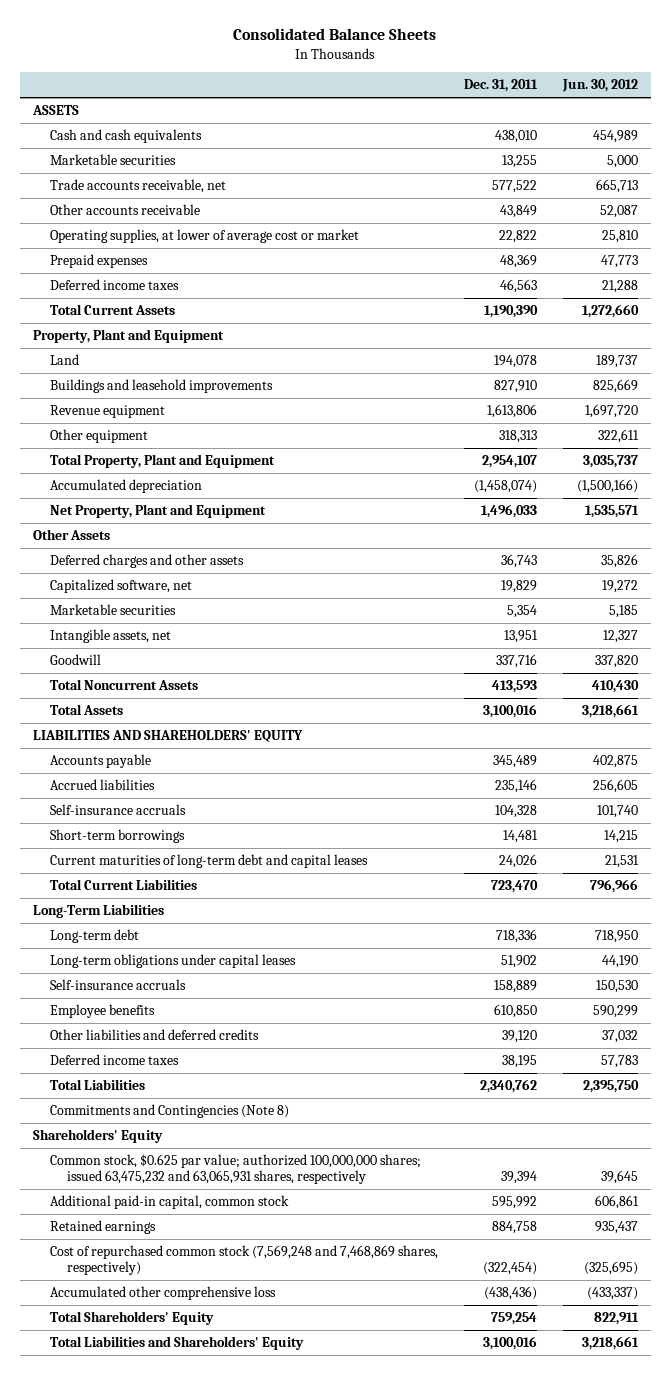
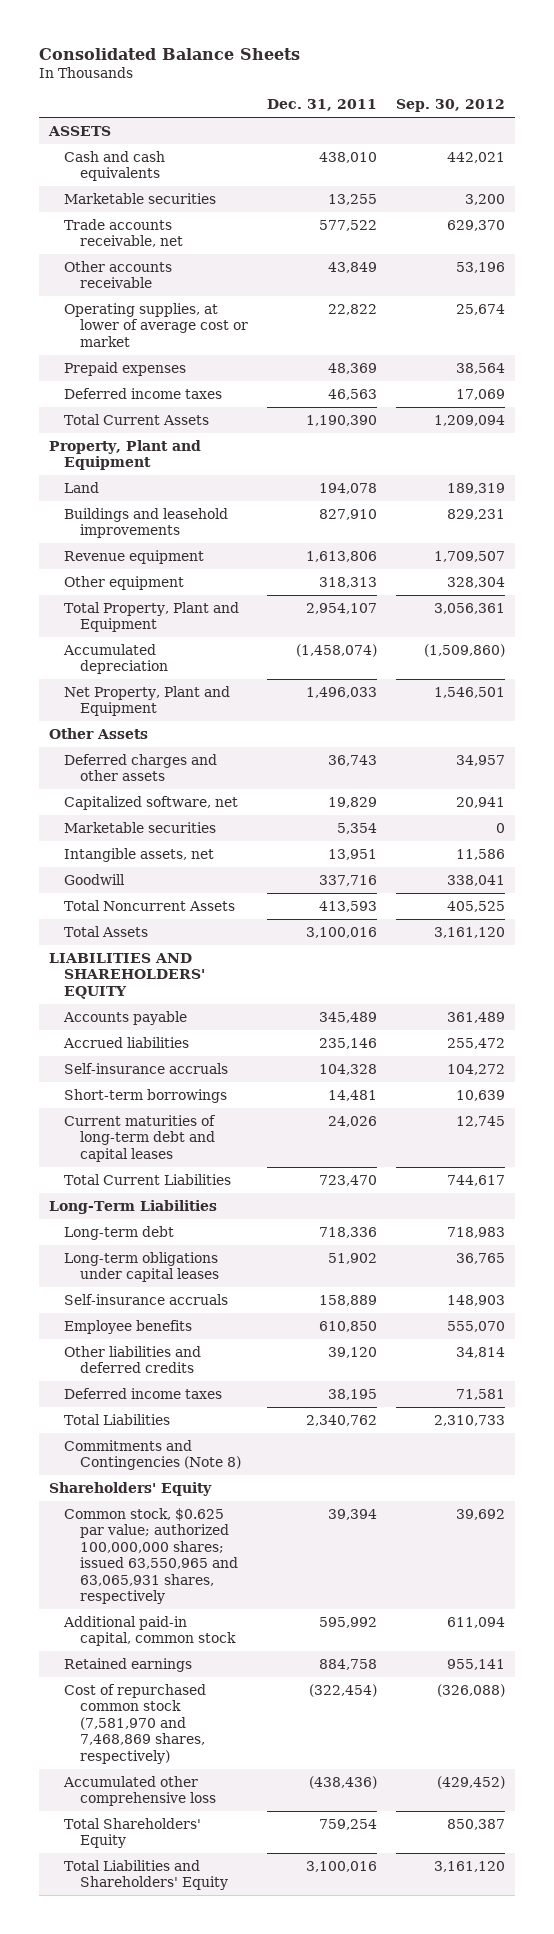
- | Dec. 31, 2011 | Jun. 30, 2012
+ | Dec. 31, 2011 | Sep. 30, 2012
- Common stock, $0.625 par value; authorized 100,000,000 shares; issued 63,475,232 and 63,065,931 shares, respectively | 39,394 | 39,645
+ Common stock, $0.625 par value; authorized 100,000,000 shares; issued 63,550,965 and 63,065,931 shares, respectively | 39,394 | 39,692
- Cost of repurchased common stock (7,569,248 and 7,468,869 shares, respectively) | (322,454) | (325,695)
+ Cost of repurchased common stock (7,581,970 and 7,468,869 shares, respectively) | (322,454) | (326,088)

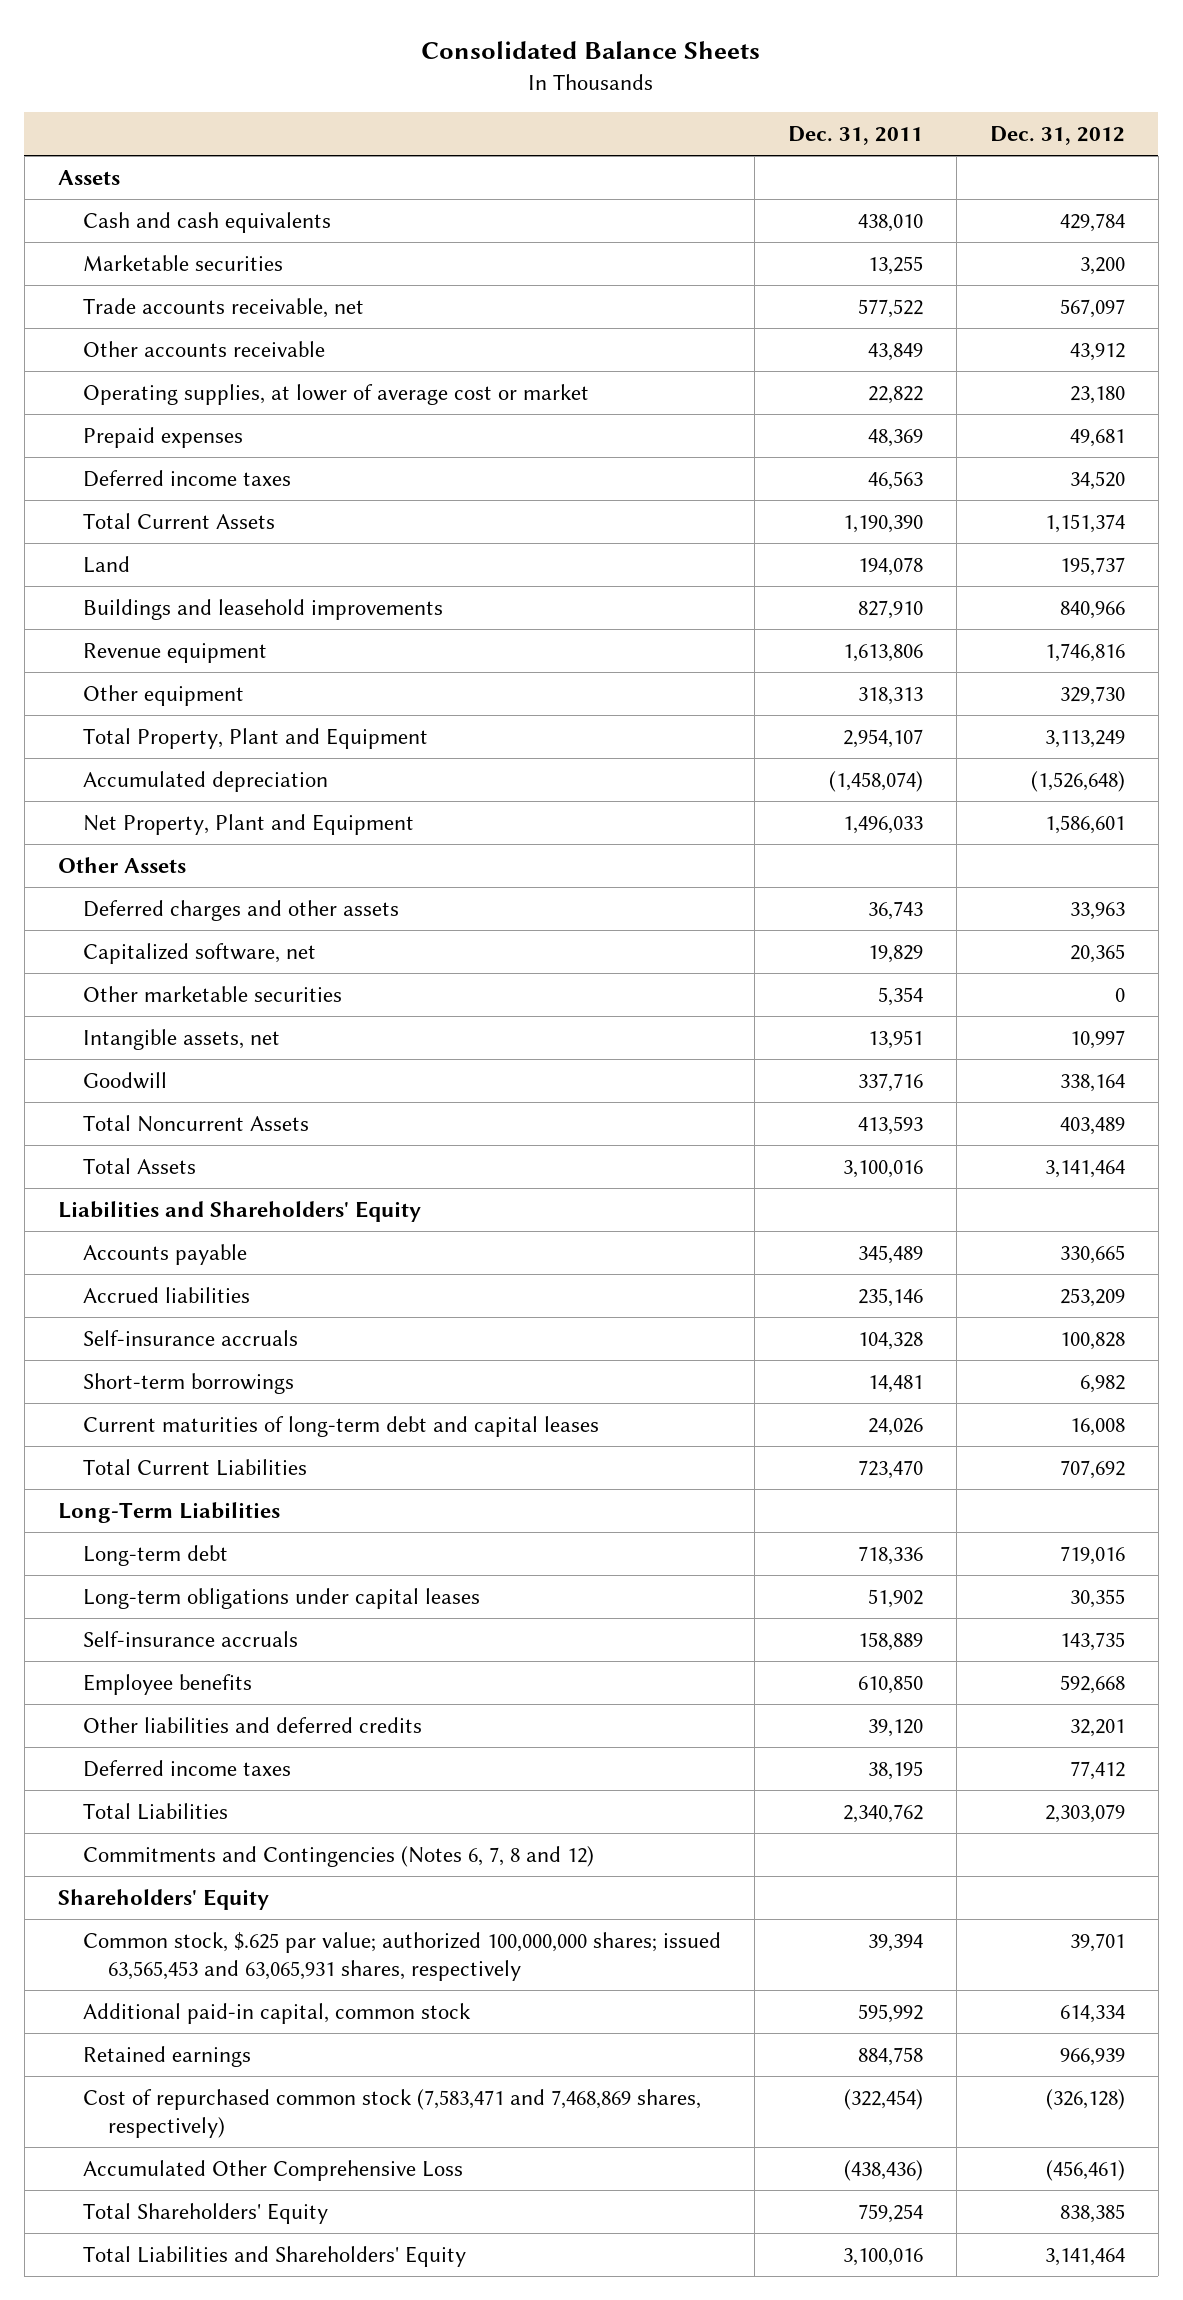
- | Dec. 31, 2011 | Sep. 30, 2012
+ | Dec. 31, 2011 | Dec. 31, 2012
- ASSETS
+ Assets
- Property, Plant and Equipment
- Marketable securities | 5,354 | 0
+ Other marketable securities | 5,354 | 0
- LIABILITIES AND SHAREHOLDERS' EQUITY
+ Liabilities and Shareholders' Equity
- Commitments and Contingencies (Note 8)
+ Commitments and Contingencies (Notes 6, 7, 8 and 12)
- Common stock, $0.625 par value; authorized 100,000,000 shares; issued 63,550,965 and 63,065,931 shares, respectively | 39,394 | 39,692
+ Common stock, $.625 par value; authorized 100,000,000 shares; issued 63,565,453 and 63,065,931 shares, respectively | 39,394 | 39,701
- Cost of repurchased common stock (7,581,970 and 7,468,869 shares, respectively) | (322,454) | (326,088)
- Accumulated other comprehensive loss | (438,436) | (429,452)
+ Cost of repurchased common stock (7,583,471 and 7,468,869 shares, respectively) | (322,454) | (326,128)
+ Accumulated Other Comprehensive Loss | (438,436) | (456,461)

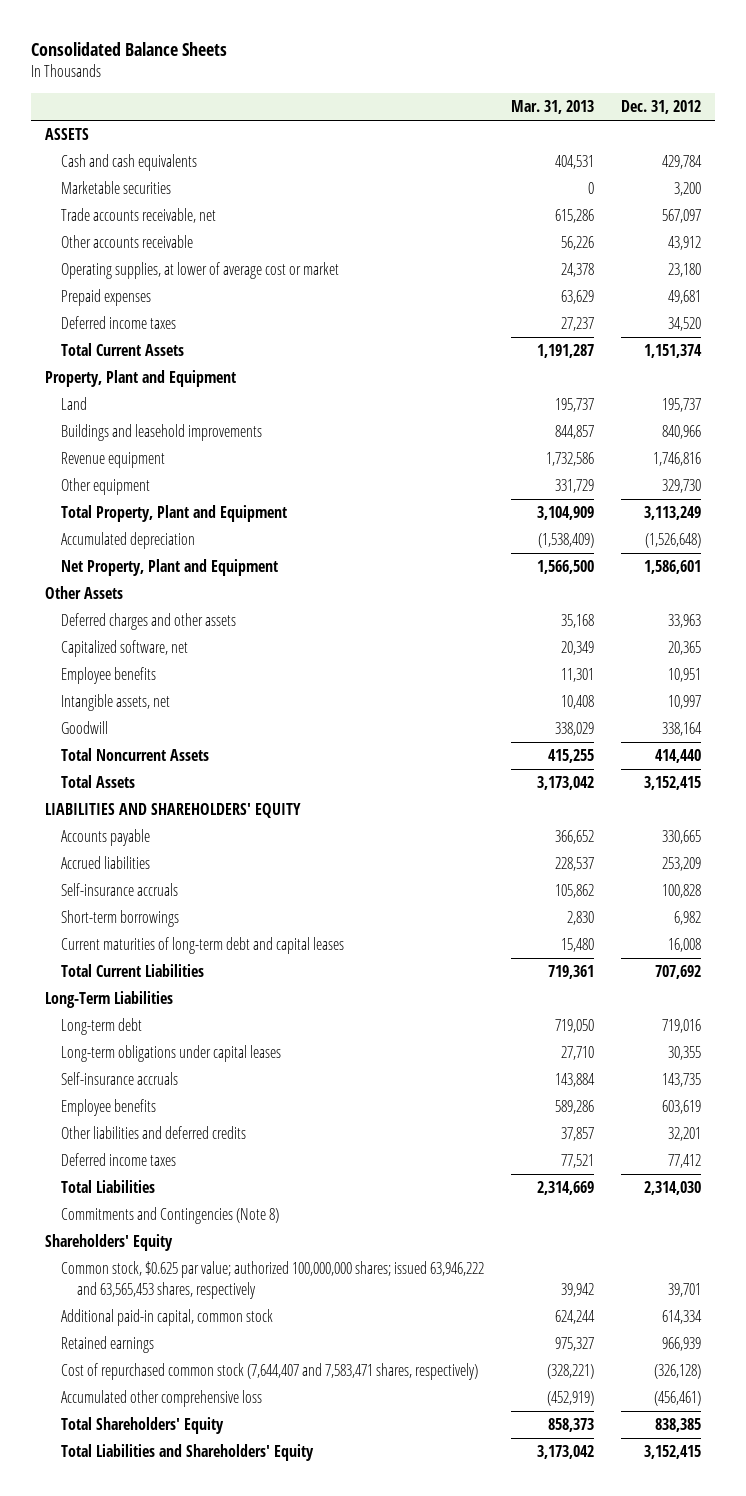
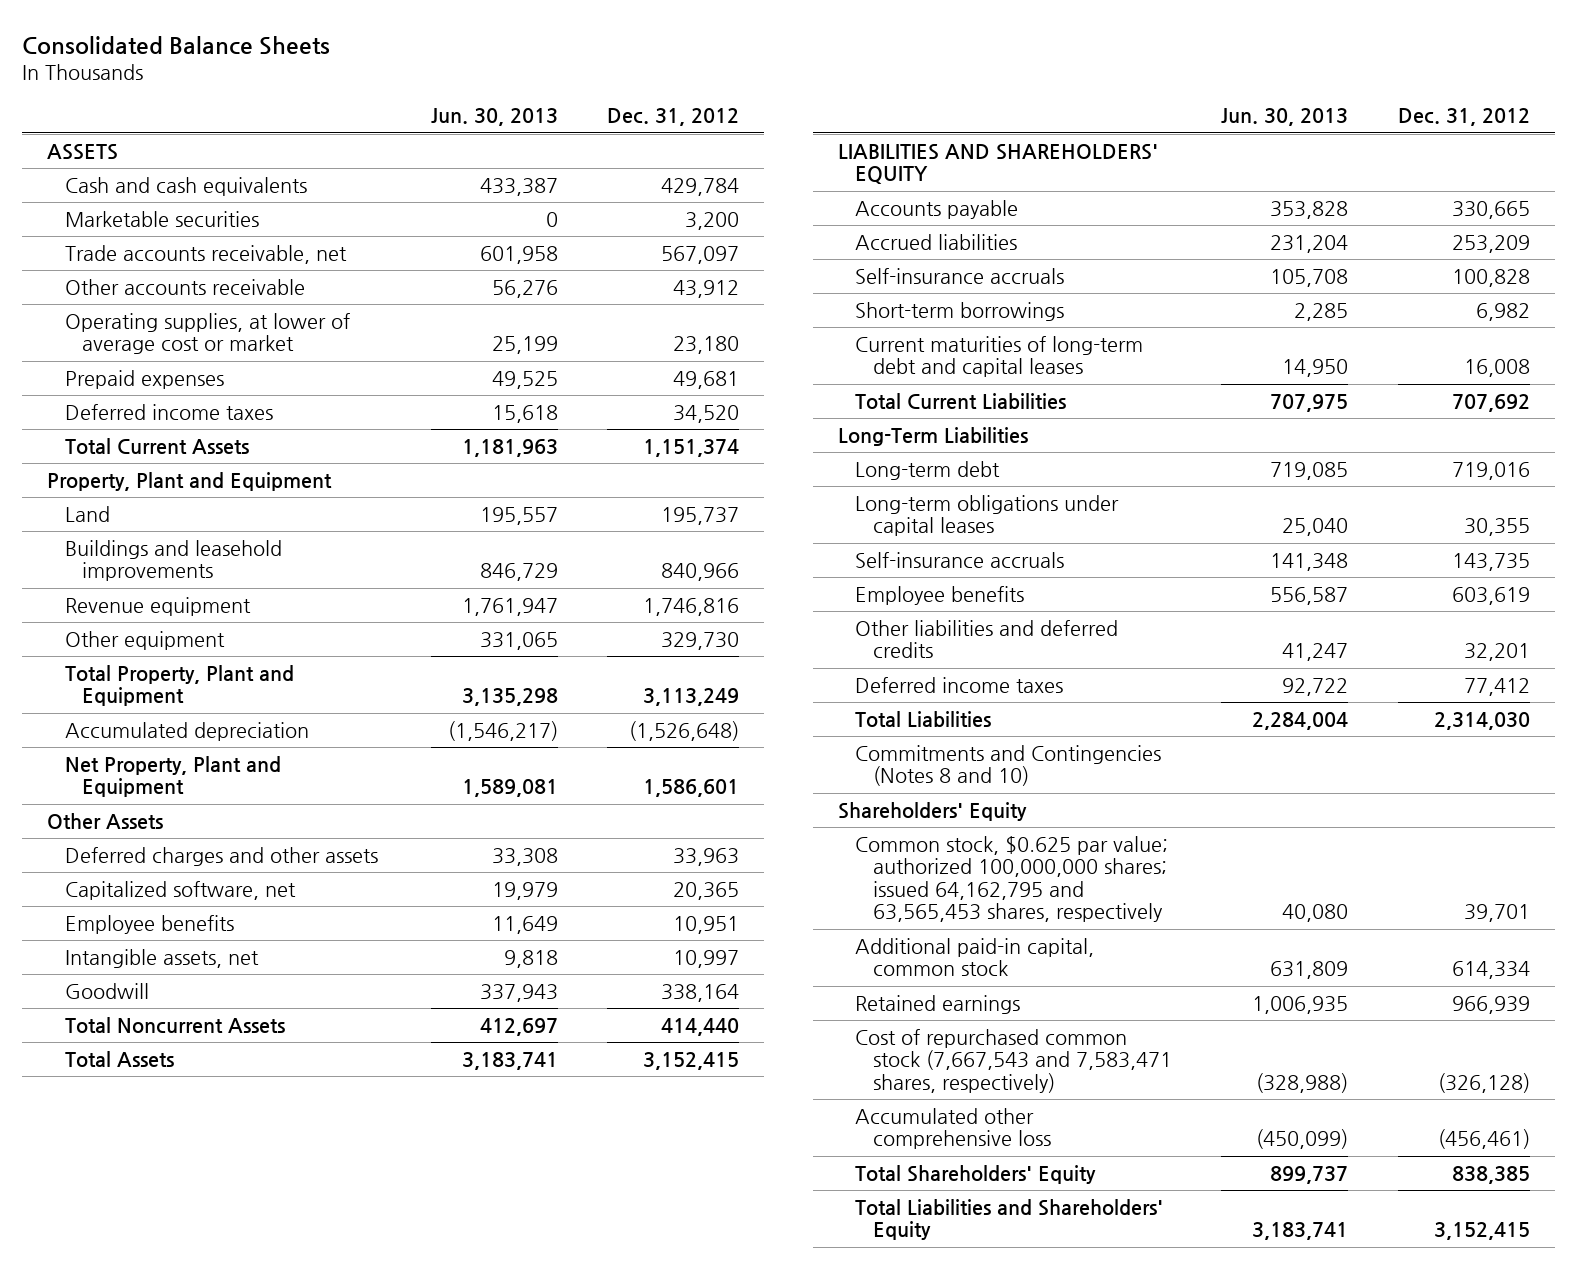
- | Mar. 31, 2013 | Dec. 31, 2012
+ | Jun. 30, 2013 | Dec. 31, 2012
- Commitments and Contingencies (Note 8)
+ Commitments and Contingencies (Notes 8 and 10)
- Common stock, $0.625 par value; authorized 100,000,000 shares; issued 63,946,222 and 63,565,453 shares, respectively | 39,942 | 39,701
+ Common stock, $0.625 par value; authorized 100,000,000 shares; issued 64,162,795 and 63,565,453 shares, respectively | 40,080 | 39,701
- Cost of repurchased common stock (7,644,407 and 7,583,471 shares, respectively) | (328,221) | (326,128)
+ Cost of repurchased common stock (7,667,543 and 7,583,471 shares, respectively) | (328,988) | (326,128)

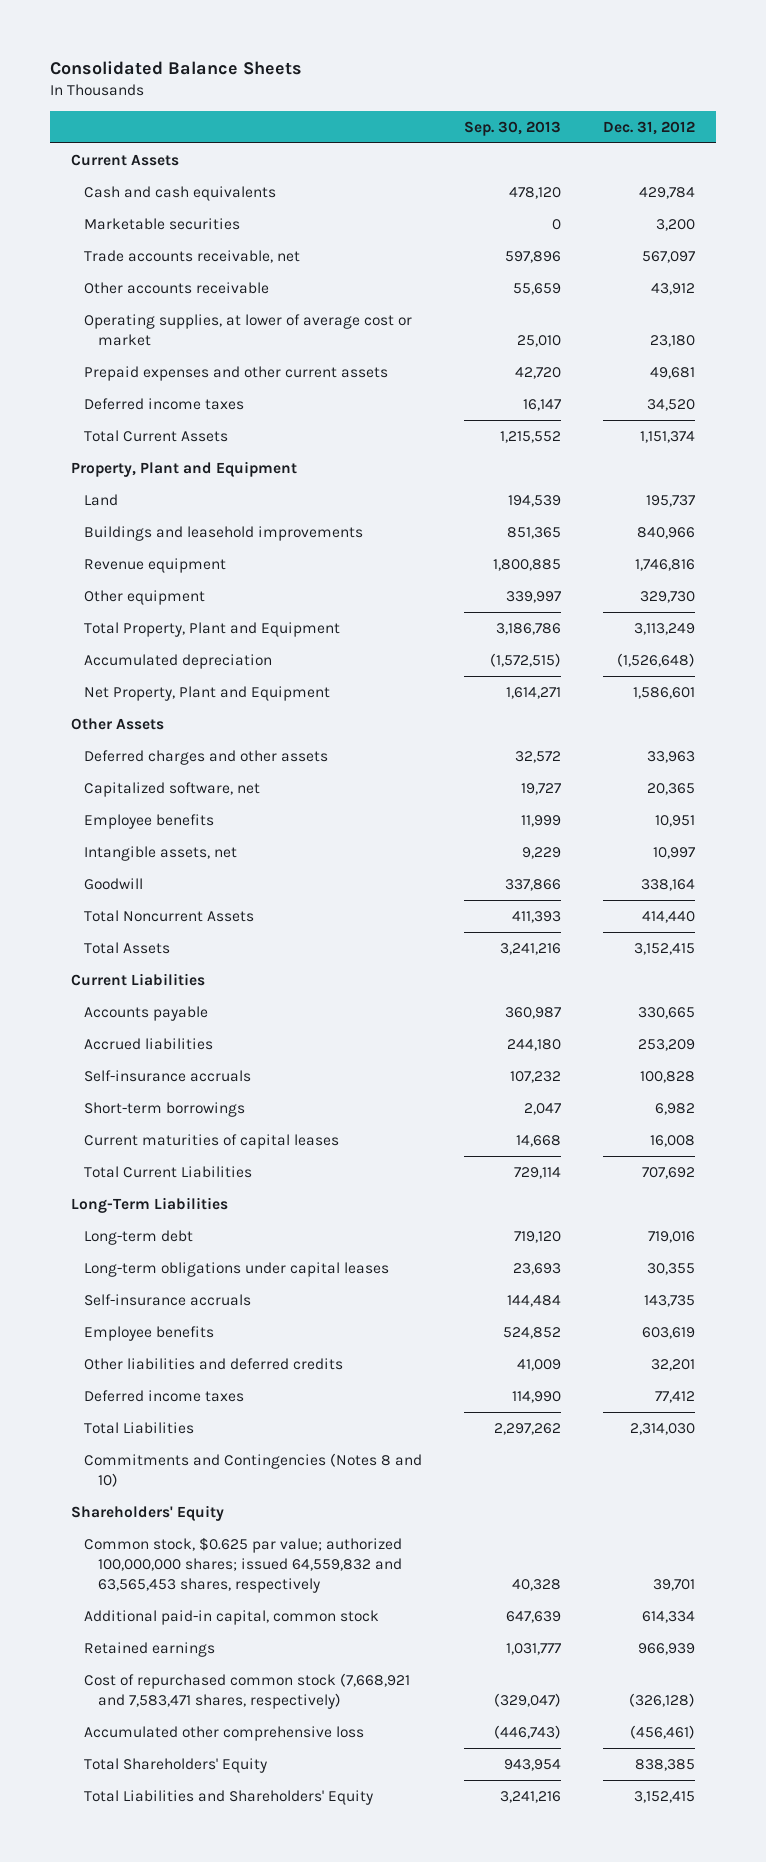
- | Jun. 30, 2013 | Dec. 31, 2012
+ | Sep. 30, 2013 | Dec. 31, 2012
- ASSETS
+ Current Assets
- Prepaid expenses | 49,525 | 49,681
+ Prepaid expenses and other current assets | 42,720 | 49,681
- LIABILITIES AND SHAREHOLDERS' EQUITY
+ Current Liabilities
- Current maturities of long-term debt and capital leases | 14,950 | 16,008
+ Current maturities of capital leases | 14,668 | 16,008
- Common stock, $0.625 par value; authorized 100,000,000 shares; issued 64,162,795 and 63,565,453 shares, respectively | 40,080 | 39,701
+ Common stock, $0.625 par value; authorized 100,000,000 shares; issued 64,559,832 and 63,565,453 shares, respectively | 40,328 | 39,701
- Cost of repurchased common stock (7,667,543 and 7,583,471 shares, respectively) | (328,988) | (326,128)
+ Cost of repurchased common stock (7,668,921 and 7,583,471 shares, respectively) | (329,047) | (326,128)

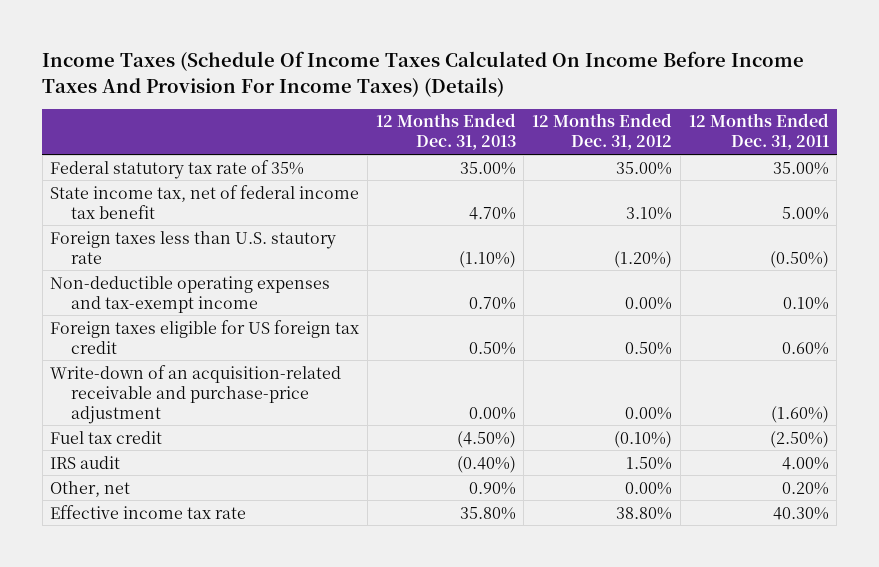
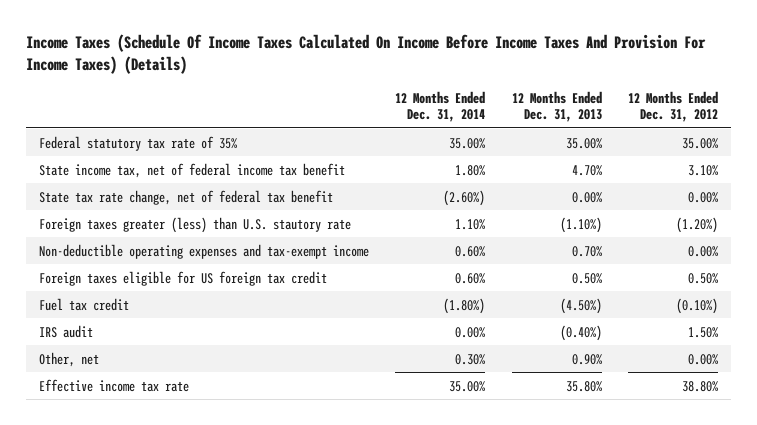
- | 12 Months Ended Dec. 31, 2013 | 12 Months Ended Dec. 31, 2012 | 12 Months Ended Dec. 31, 2011
+ | 12 Months Ended Dec. 31, 2014 | 12 Months Ended Dec. 31, 2013 | 12 Months Ended Dec. 31, 2012
- Foreign taxes less than U.S. stautory rate | (1.10%) | (1.20%) | (0.50%)
+ State tax rate change, net of federal tax benefit | (2.60%) | 0.00% | 0.00%
+ Foreign taxes greater (less) than U.S. stautory rate | 1.10% | (1.10%) | (1.20%)
- Write-down of an acquisition-related receivable and purchase-price adjustment | 0.00% | 0.00% | (1.60%)

